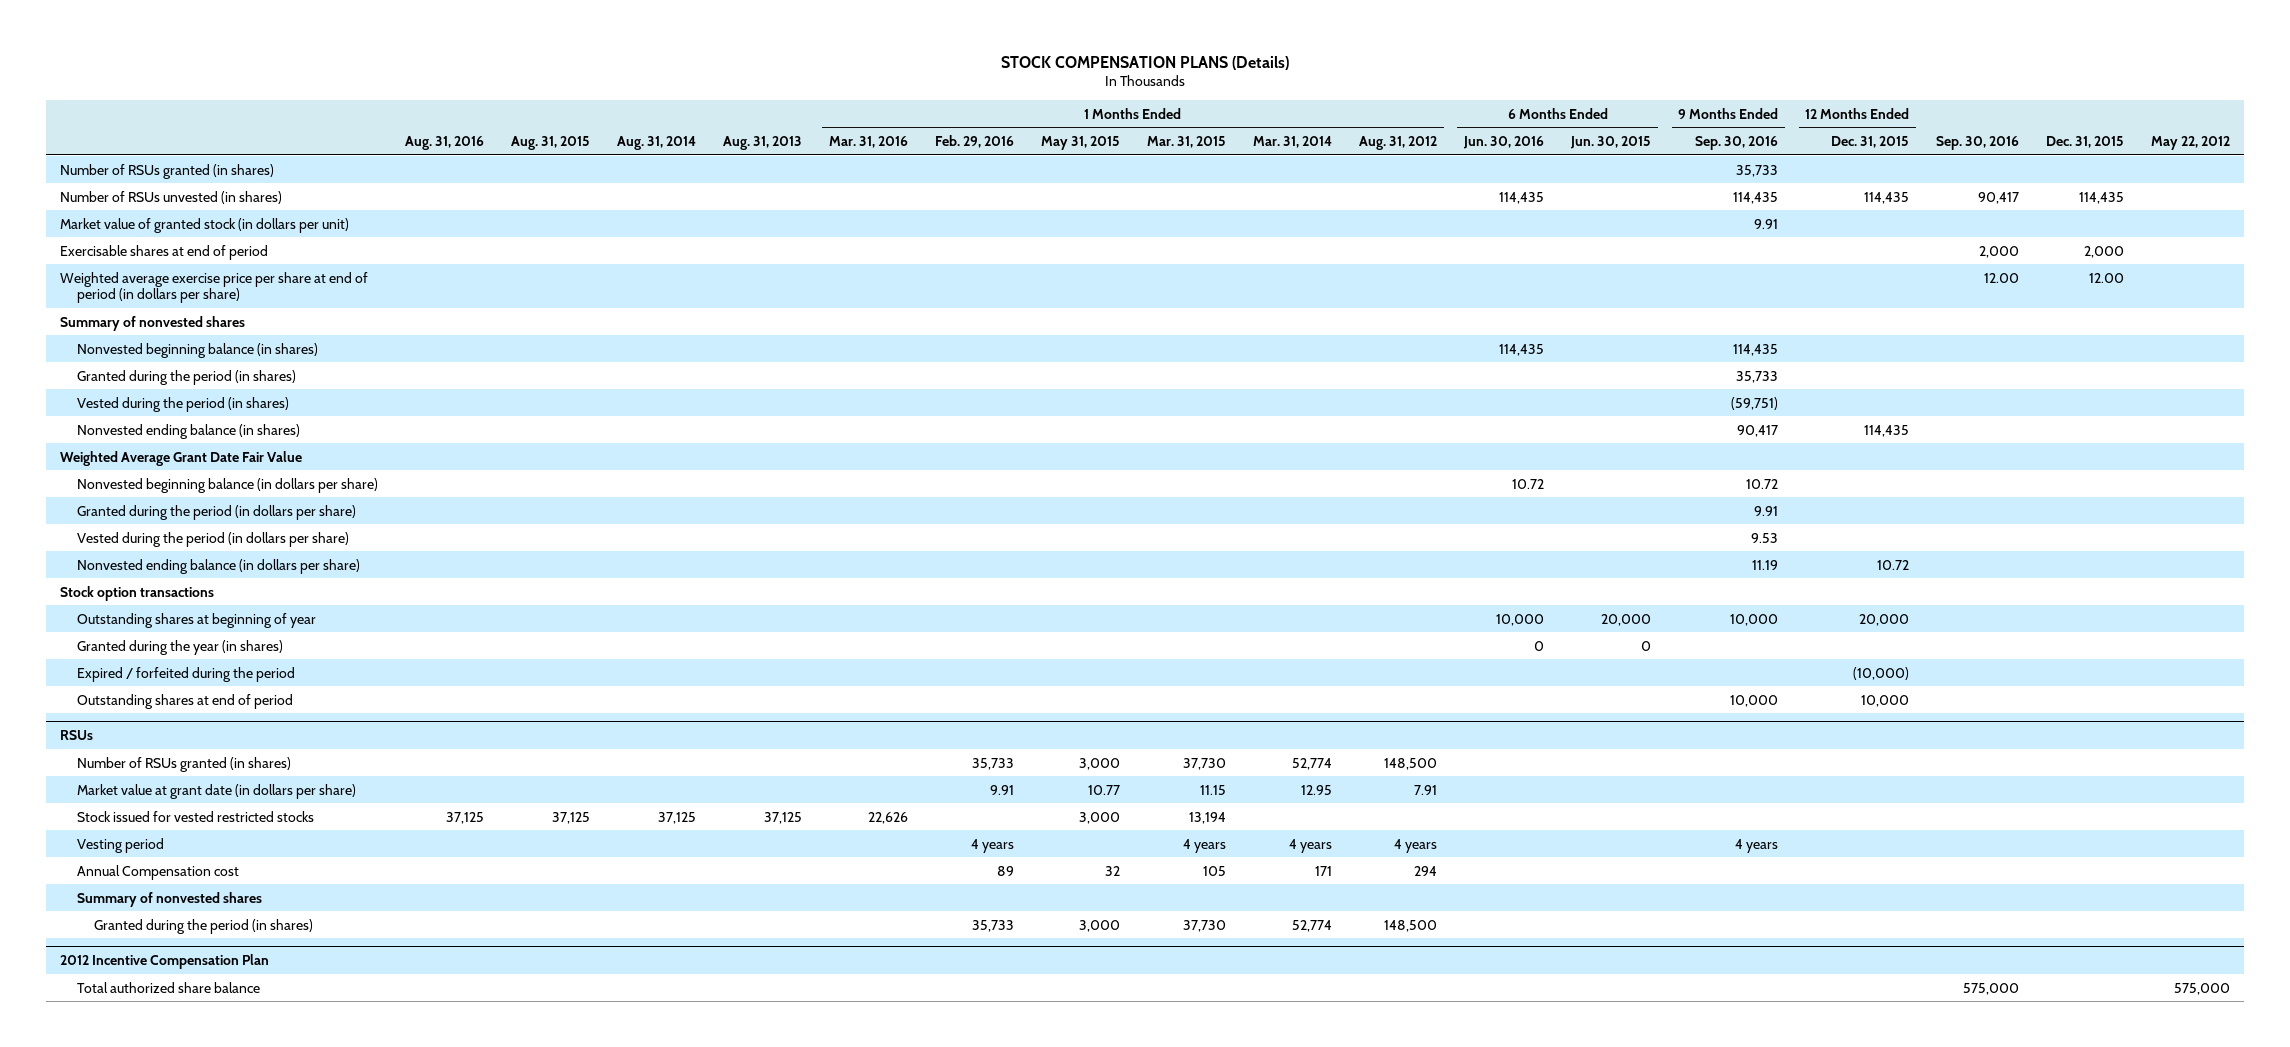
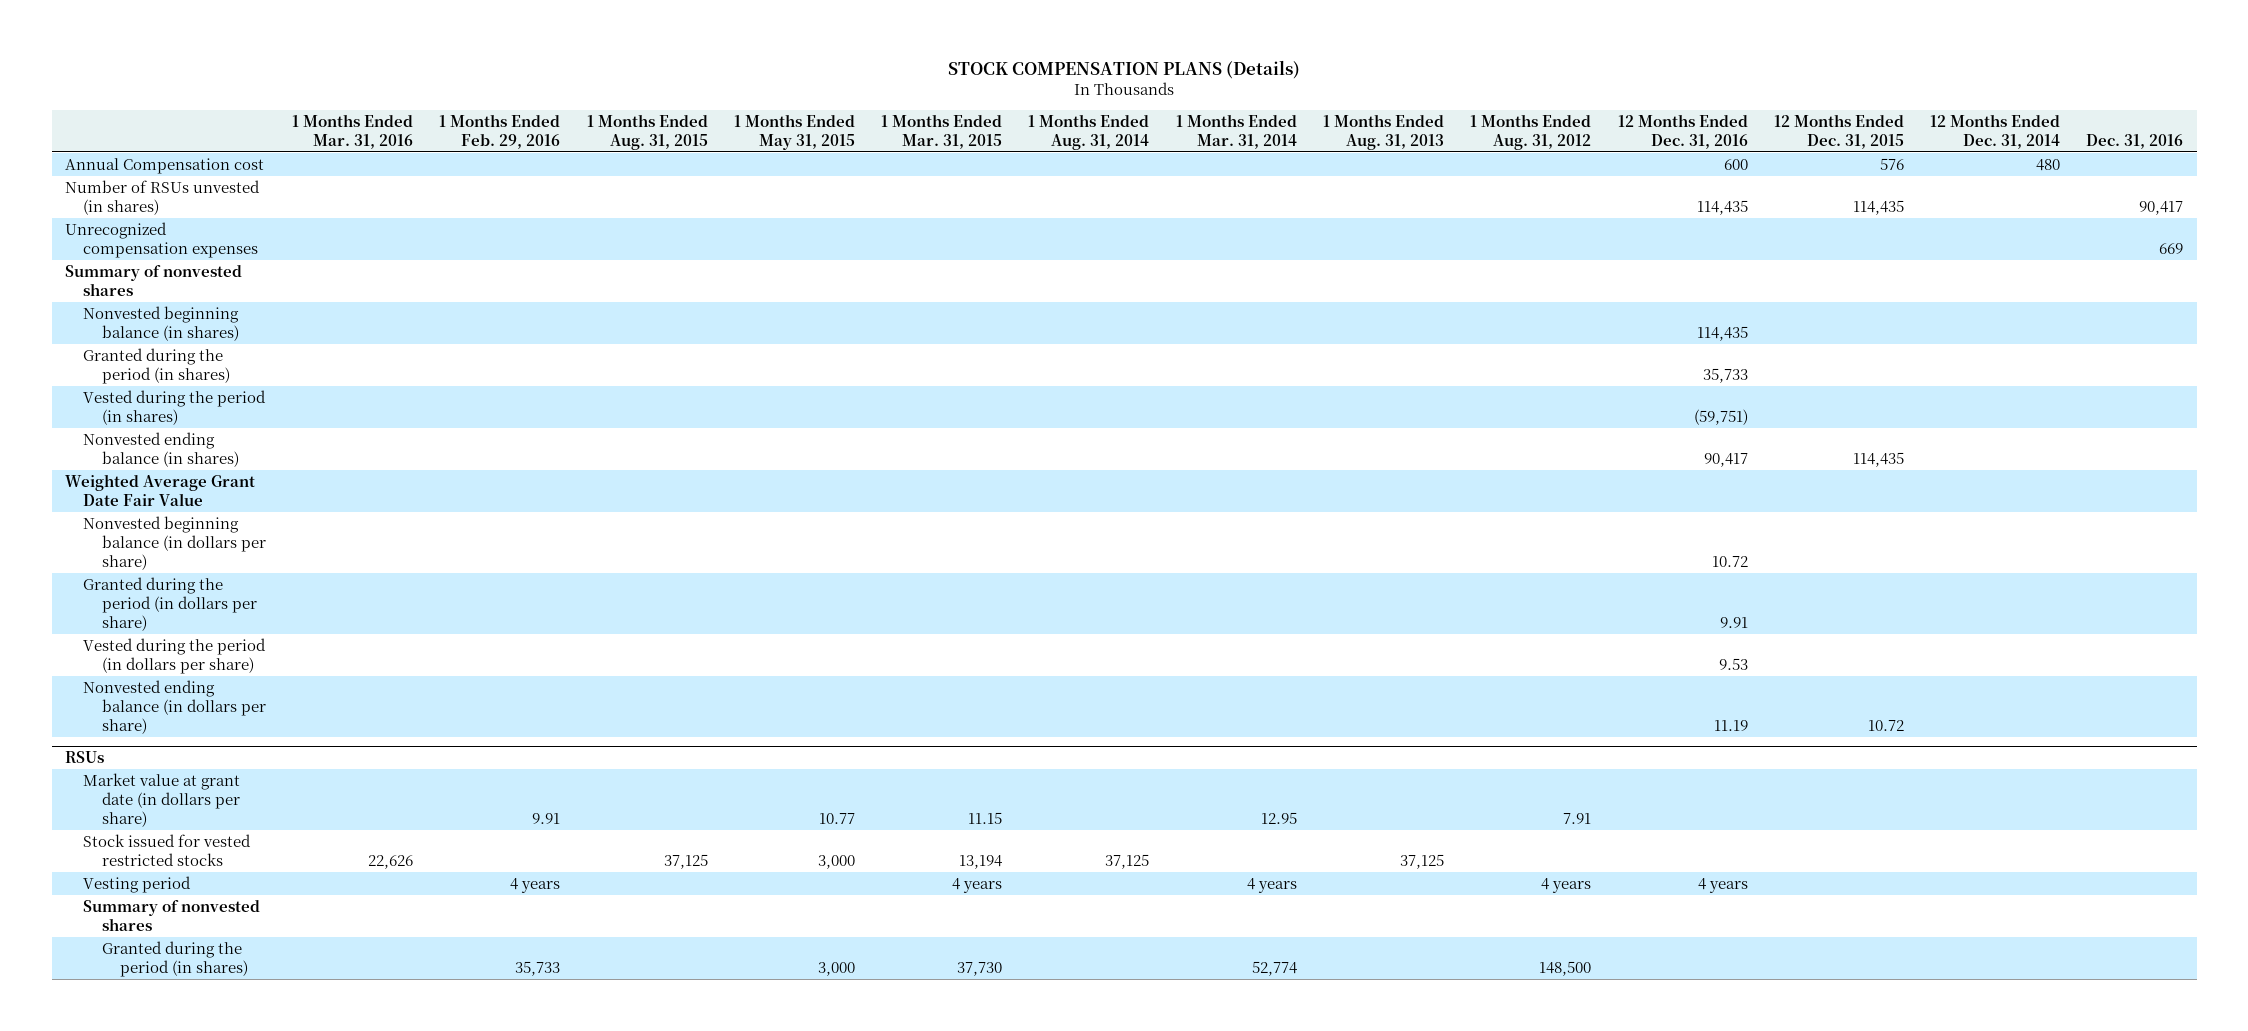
- | Aug. 31, 2016 | Aug. 31, 2015 | Aug. 31, 2014 | Aug. 31, 2013 | 1 Months Ended Mar. 31, 2016 | 1 Months Ended Feb. 29, 2016 | 1 Months Ended May 31, 2015 | 1 Months Ended Mar. 31, 2015 | 1 Months Ended Mar. 31, 2014 | 1 Months Ended Aug. 31, 2012 | 6 Months Ended Jun. 30, 2016 | 6 Months Ended Jun. 30, 2015 | 9 Months Ended Sep. 30, 2016 | 12 Months Ended Dec. 31, 2015 | Sep. 30, 2016 | Dec. 31, 2015 | May 22, 2012
+ | 1 Months Ended Mar. 31, 2016 | 1 Months Ended Feb. 29, 2016 | 1 Months Ended Aug. 31, 2015 | 1 Months Ended May 31, 2015 | 1 Months Ended Mar. 31, 2015 | 1 Months Ended Aug. 31, 2014 | 1 Months Ended Mar. 31, 2014 | 1 Months Ended Aug. 31, 2013 | 1 Months Ended Aug. 31, 2012 | 12 Months Ended Dec. 31, 2016 | 12 Months Ended Dec. 31, 2015 | 12 Months Ended Dec. 31, 2014 | Dec. 31, 2016
- Number of RSUs granted (in shares) | | | | | | | | | | | | | 35,733 | | | |
+ Annual Compensation cost | | | | | | | | | | 600 | 576 | 480 |
- Market value of granted stock (in dollars per unit) | | | | | | | | | | | | | 9.91 | | | |
- Exercisable shares at end of period | | | | | | | | | | | | | | | 2,000 | 2,000 |
- Weighted average exercise price per share at end of period (in dollars per share) | | | | | | | | | | | | | | | 12.00 | 12.00 |
+ Unrecognized compensation expenses | | | | | | | | | | | | | 669
- Stock option transactions
- Outstanding shares at beginning of year | | | | | | | | | | | 10,000 | 20,000 | 10,000 | 20,000 | | |
- Granted during the year (in shares) | | | | | | | | | | | 0 | 0 | | | | |
- Expired / forfeited during the period | | | | | | | | | | | | | | (10,000) | | |
- Outstanding shares at end of period | | | | | | | | | | | | | 10,000 | 10,000 | | |
@ RSUs
- Number of RSUs granted (in shares) | | | | | | 35,733 | 3,000 | 37,730 | 52,774 | 148,500 | | | | | | |
- Annual Compensation cost | | | | | | 89 | 32 | 105 | 171 | 294 | | | | | | |
- 2012 Incentive Compensation Plan
- Total authorized share balance | | | | | | | | | | | | | | | 575,000 | | 575,000

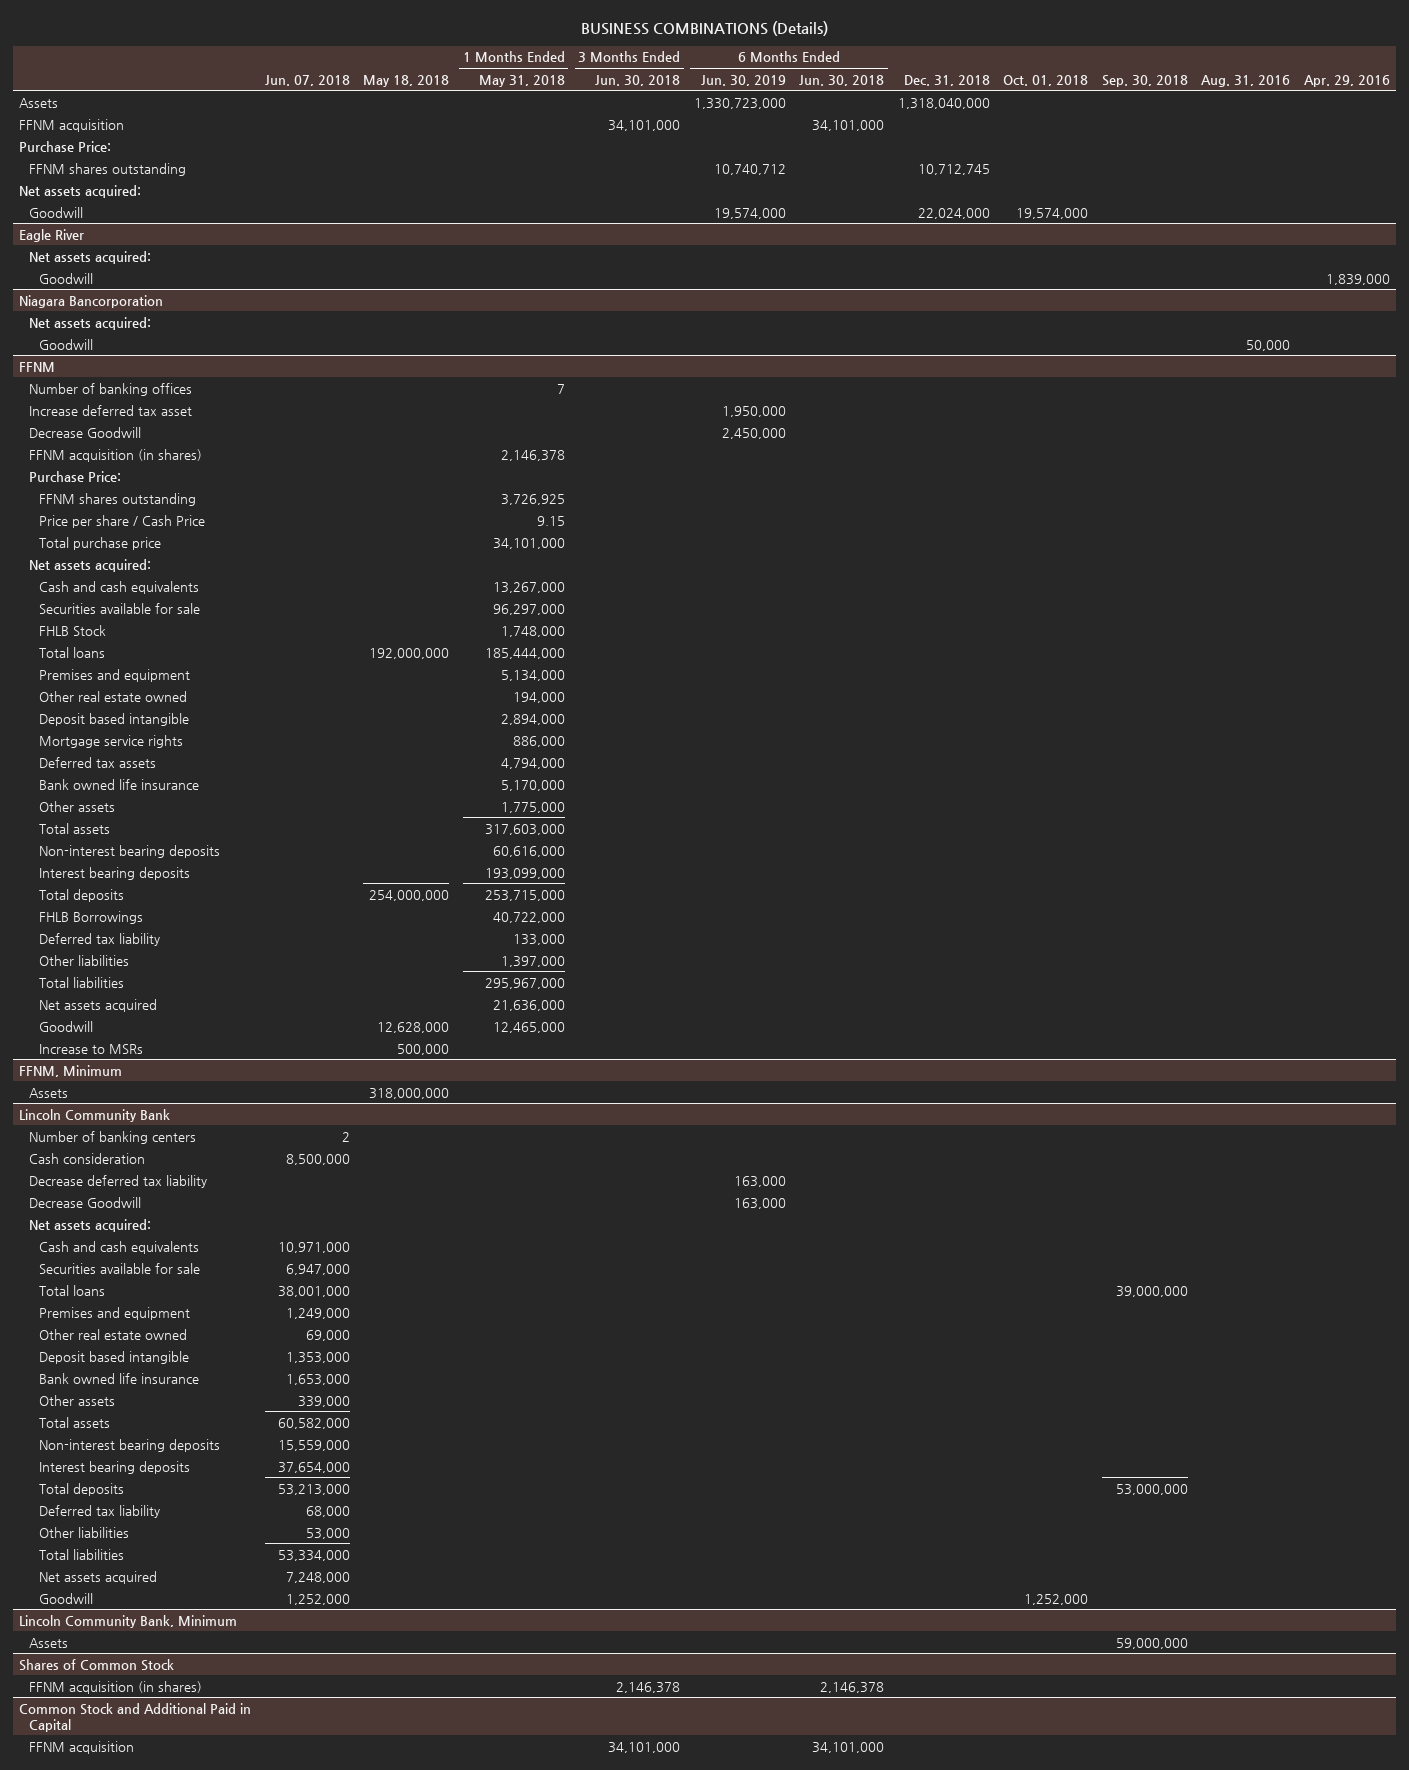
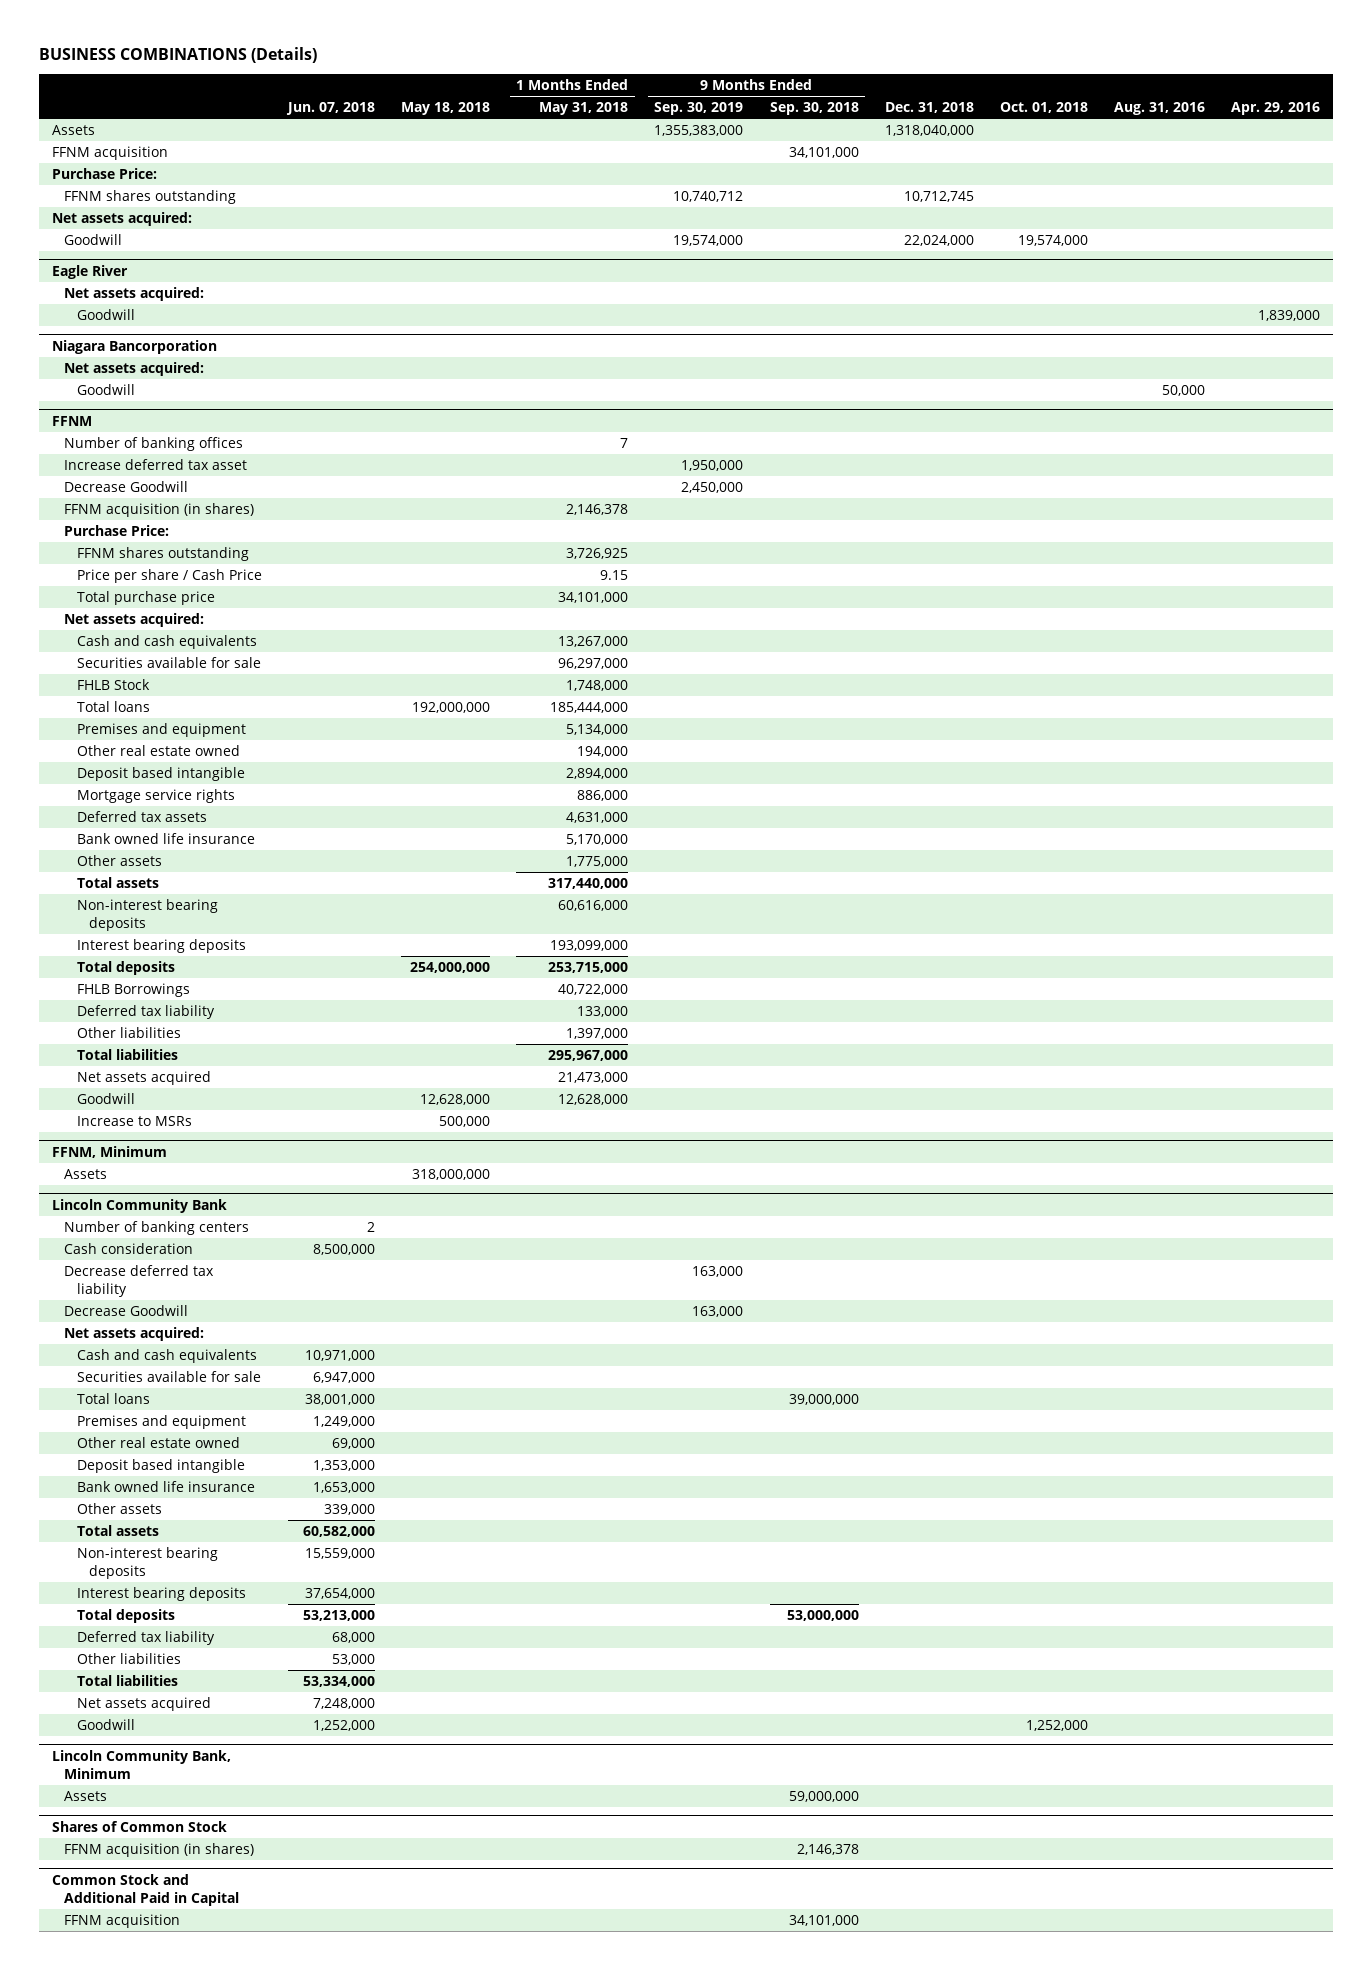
- | Jun. 07, 2018 | May 18, 2018 | 1 Months Ended May 31, 2018 | 3 Months Ended Jun. 30, 2018 | 6 Months Ended Jun. 30, 2019 | 6 Months Ended Jun. 30, 2018 | Dec. 31, 2018 | Oct. 01, 2018 | Sep. 30, 2018 | Aug. 31, 2016 | Apr. 29, 2016
+ | Jun. 07, 2018 | May 18, 2018 | 1 Months Ended May 31, 2018 | 9 Months Ended Sep. 30, 2019 | 9 Months Ended Sep. 30, 2018 | Dec. 31, 2018 | Oct. 01, 2018 | Aug. 31, 2016 | Apr. 29, 2016
@ FFNM
- Deferred tax assets | | | 4,794,000 | | | | | | | |
+ Deferred tax assets | | | 4,631,000 | | | | | |
- Total assets | | | 317,603,000 | | | | | | | |
+ Total assets | | | 317,440,000 | | | | | |
- Net assets acquired | | | 21,636,000 | | | | | | | |
- Goodwill | | 12,628,000 | 12,465,000 | | | | | | | |
+ Net assets acquired | | | 21,473,000 | | | | | |
+ Goodwill | | 12,628,000 | 12,628,000 | | | | | |

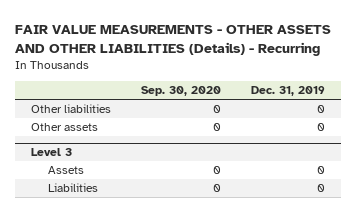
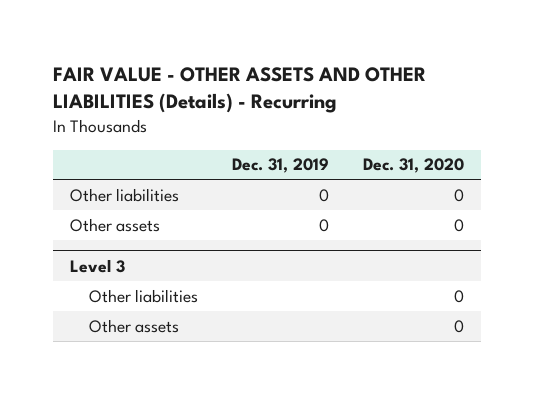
- FAIR VALUE MEASUREMENTS - OTHER ASSETS AND OTHER LIABILITIES (Details) - Recurring
+ FAIR VALUE - OTHER ASSETS AND OTHER LIABILITIES (Details) - Recurring
- | Sep. 30, 2020 | Dec. 31, 2019
+ | Dec. 31, 2019 | Dec. 31, 2020
@ Level 3
- Assets | 0 | 0
- Liabilities | 0 | 0
+ Other liabilities | | 0
+ Other assets | | 0

